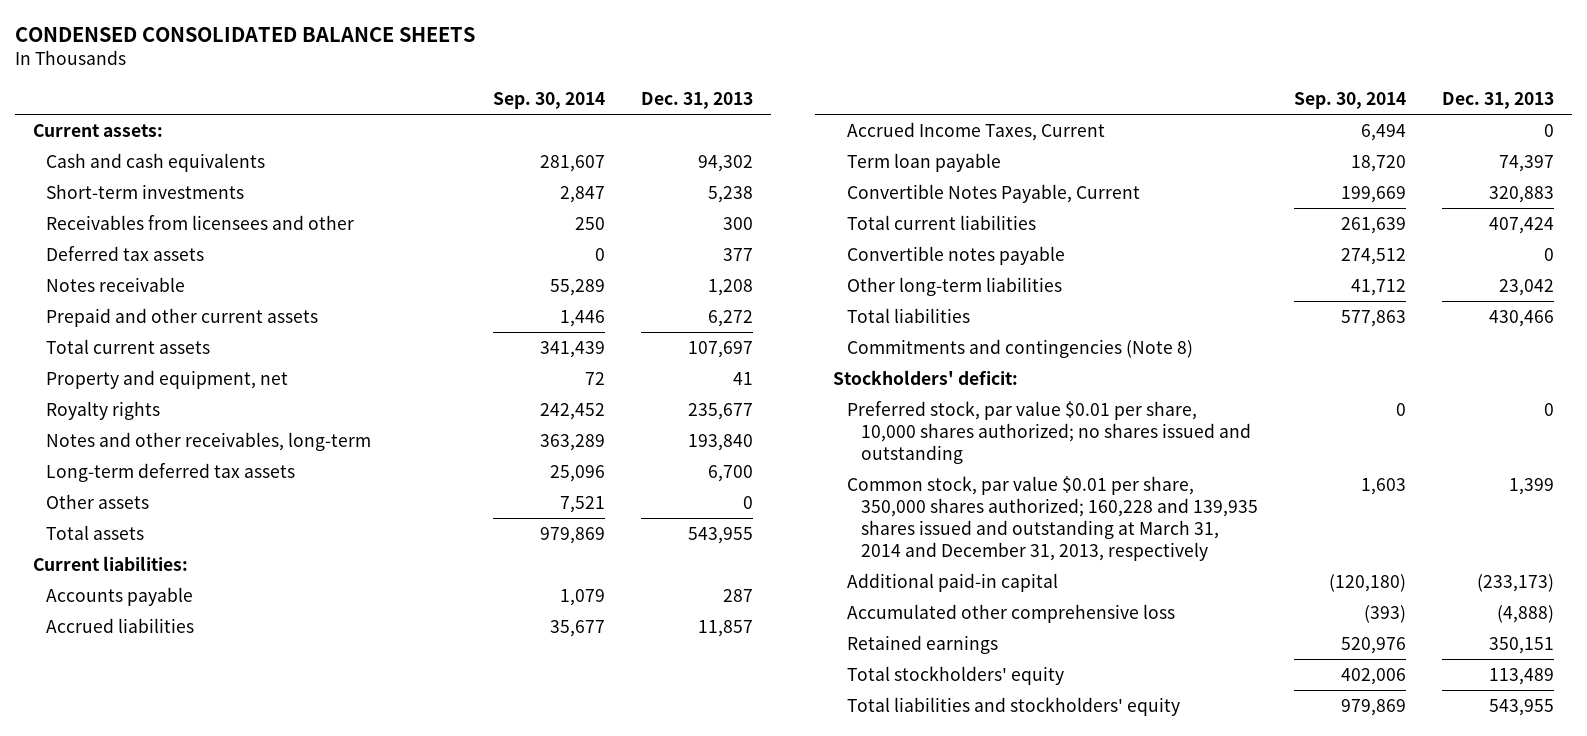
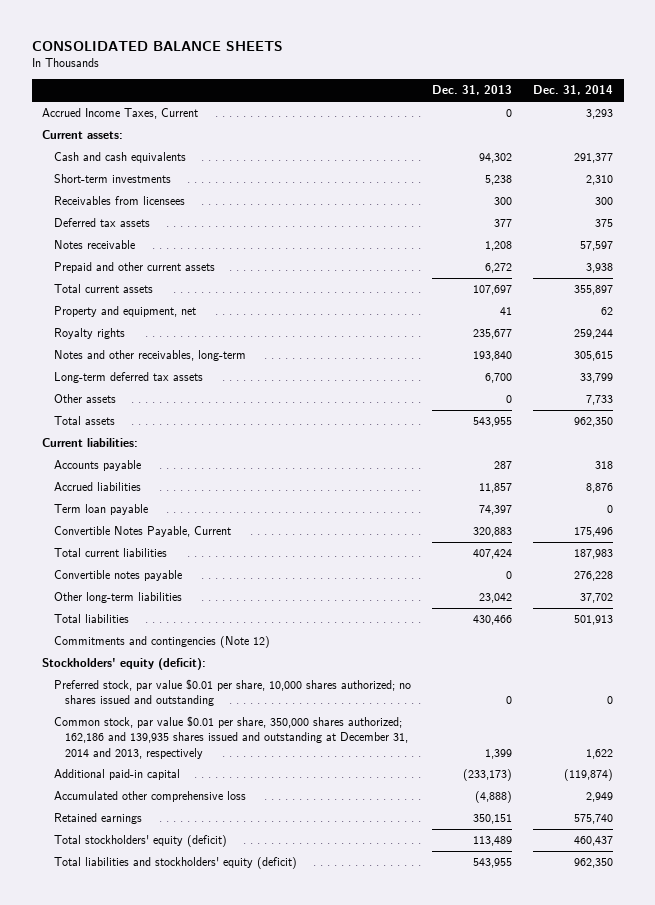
- CONDENSED CONSOLIDATED BALANCE SHEETS
+ CONSOLIDATED BALANCE SHEETS
- | Sep. 30, 2014 | Dec. 31, 2013
+ | Dec. 31, 2013 | Dec. 31, 2014
moved up: Accrued Income Taxes, Current | 0 | 3,293
- Receivables from licensees and other | 250 | 300
+ Receivables from licensees | 300 | 300
- Commitments and contingencies (Note 8)
- Stockholders' deficit:
+ Commitments and contingencies (Note 12)
+ Stockholders' equity (deficit):
- Common stock, par value $0.01 per share, 350,000 shares authorized; 160,228 and 139,935 shares issued and outstanding at March 31, 2014 and December 31, 2013, respectively | 1,603 | 1,399
+ Common stock, par value $0.01 per share, 350,000 shares authorized; 162,186 and 139,935 shares issued and outstanding at December 31, 2014 and 2013, respectively | 1,399 | 1,622
- Total stockholders' equity | 402,006 | 113,489
- Total liabilities and stockholders' equity | 979,869 | 543,955
+ Total stockholders' equity (deficit) | 113,489 | 460,437
+ Total liabilities and stockholders' equity (deficit) | 543,955 | 962,350

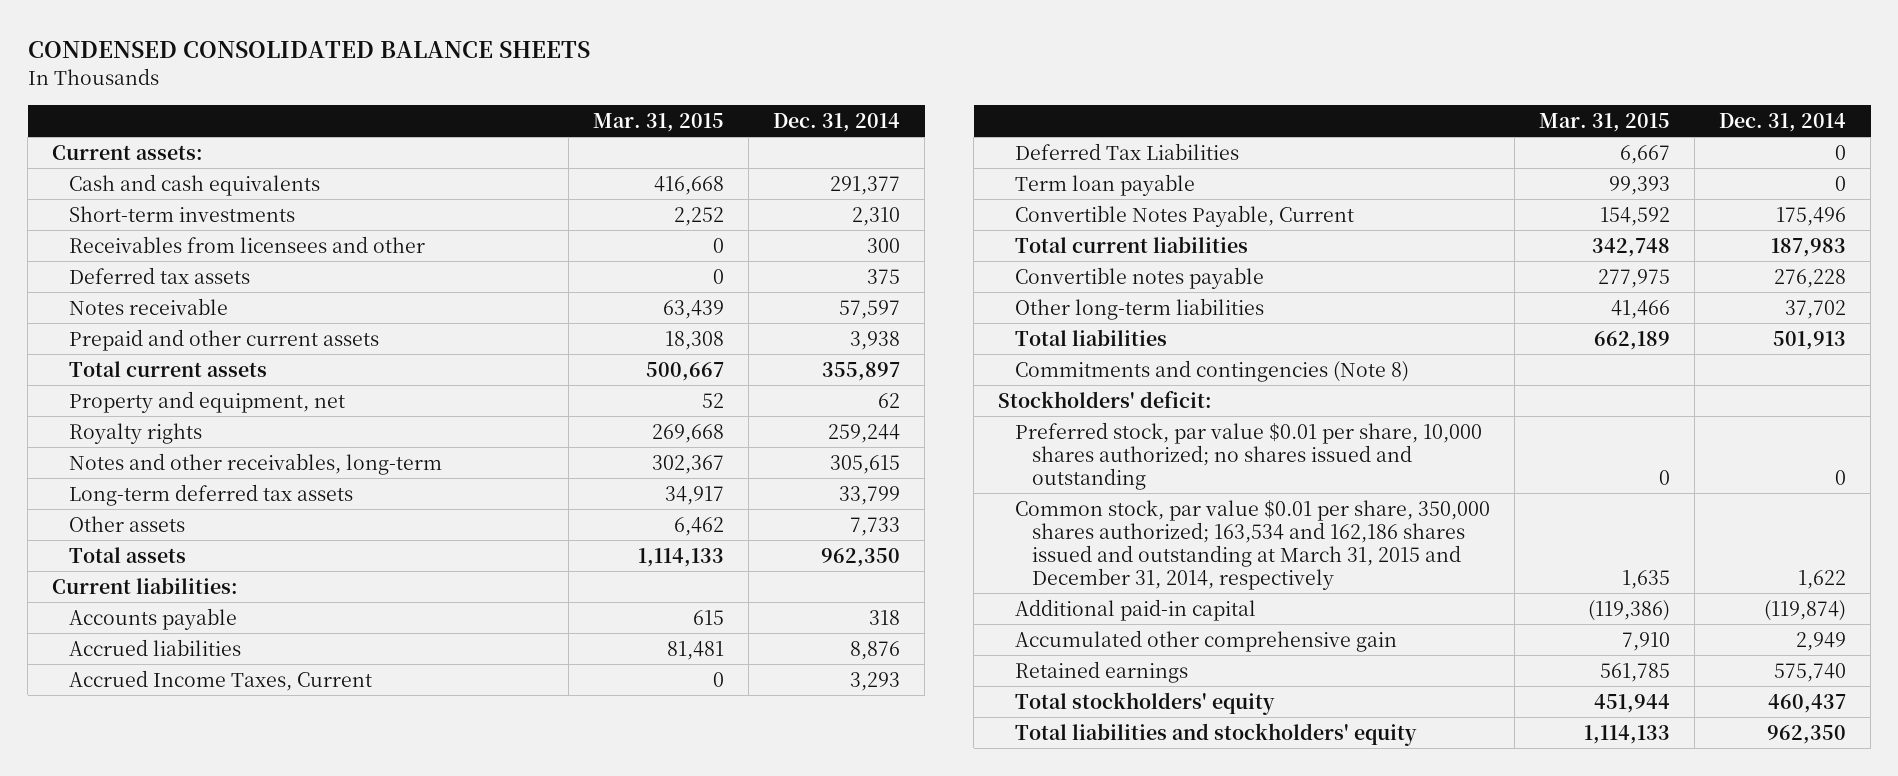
- CONSOLIDATED BALANCE SHEETS
+ CONDENSED CONSOLIDATED BALANCE SHEETS
- | Dec. 31, 2013 | Dec. 31, 2014
+ | Mar. 31, 2015 | Dec. 31, 2014
- Receivables from licensees | 300 | 300
+ Receivables from licensees and other | 0 | 300
moved down: Accrued Income Taxes, Current | 0 | 3,293
+ Deferred Tax Liabilities | 6,667 | 0
- Commitments and contingencies (Note 12)
- Stockholders' equity (deficit):
+ Commitments and contingencies (Note 8)
+ Stockholders' deficit:
- Common stock, par value $0.01 per share, 350,000 shares authorized; 162,186 and 139,935 shares issued and outstanding at December 31, 2014 and 2013, respectively | 1,399 | 1,622
+ Common stock, par value $0.01 per share, 350,000 shares authorized; 163,534 and 162,186 shares issued and outstanding at March 31, 2015 and December 31, 2014, respectively | 1,635 | 1,622
- Accumulated other comprehensive loss | (4,888) | 2,949
+ Accumulated other comprehensive gain | 7,910 | 2,949
- Total stockholders' equity (deficit) | 113,489 | 460,437
- Total liabilities and stockholders' equity (deficit) | 543,955 | 962,350
+ Total stockholders' equity | 451,944 | 460,437
+ Total liabilities and stockholders' equity | 1,114,133 | 962,350

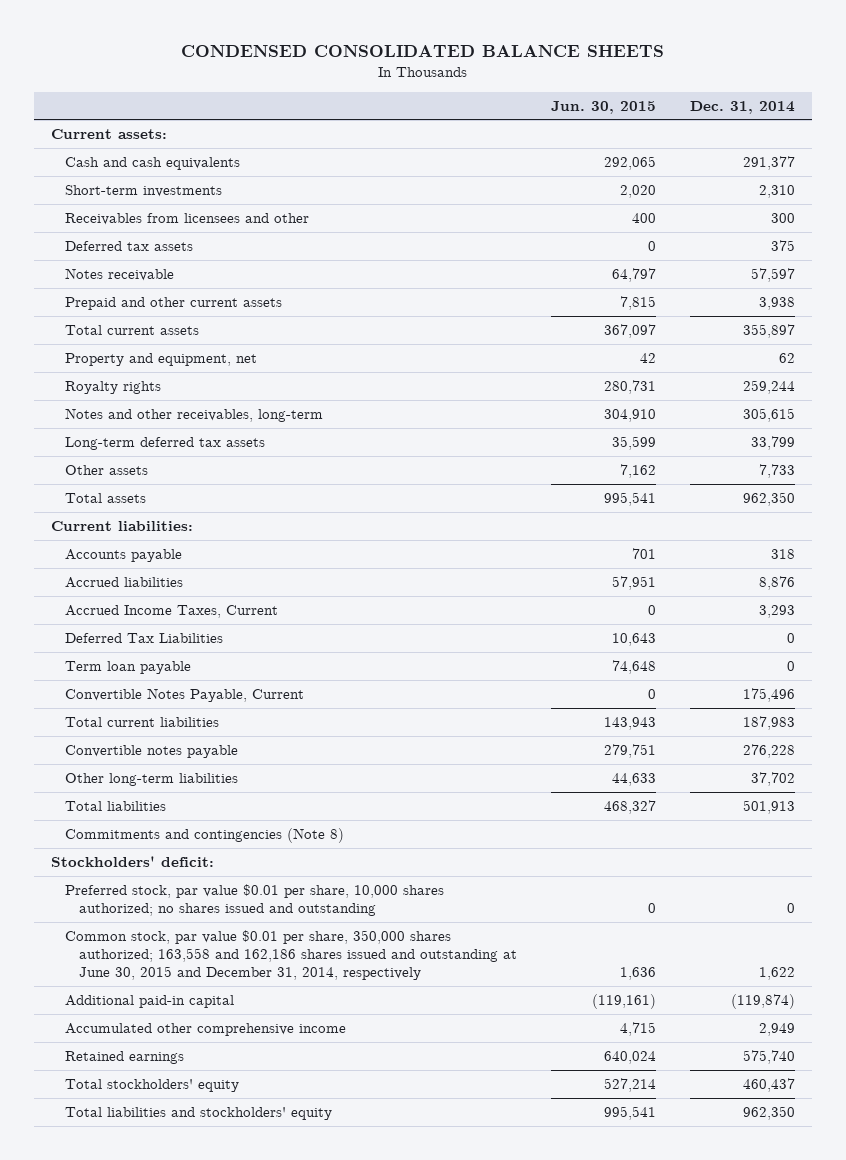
- | Mar. 31, 2015 | Dec. 31, 2014
+ | Jun. 30, 2015 | Dec. 31, 2014
- Common stock, par value $0.01 per share, 350,000 shares authorized; 163,534 and 162,186 shares issued and outstanding at March 31, 2015 and December 31, 2014, respectively | 1,635 | 1,622
+ Common stock, par value $0.01 per share, 350,000 shares authorized; 163,558 and 162,186 shares issued and outstanding at June 30, 2015 and December 31, 2014, respectively | 1,636 | 1,622
- Accumulated other comprehensive gain | 7,910 | 2,949
+ Accumulated other comprehensive income | 4,715 | 2,949

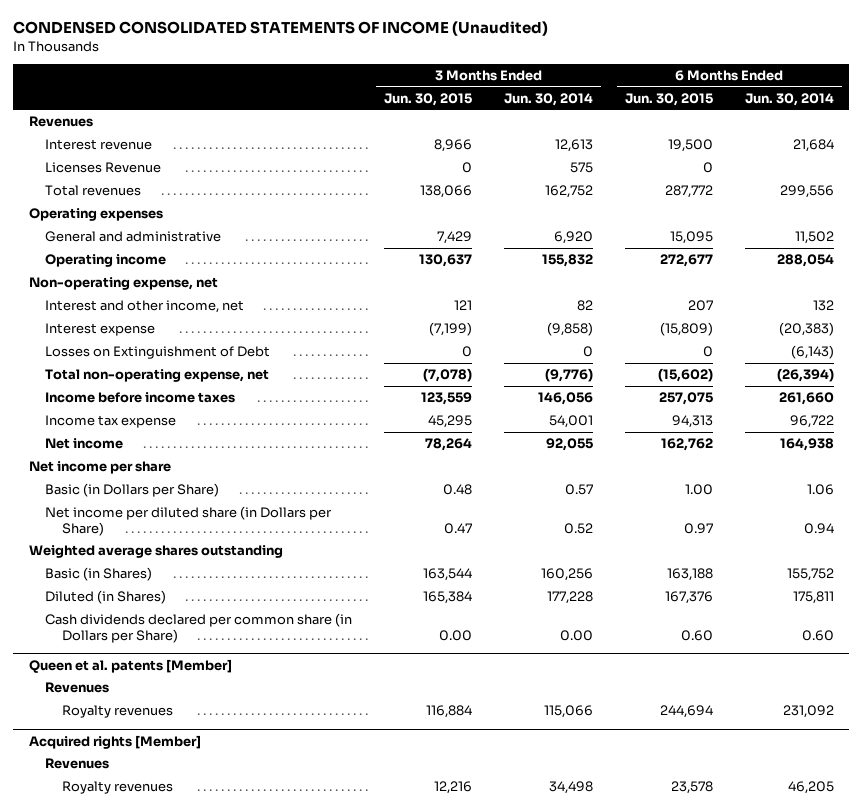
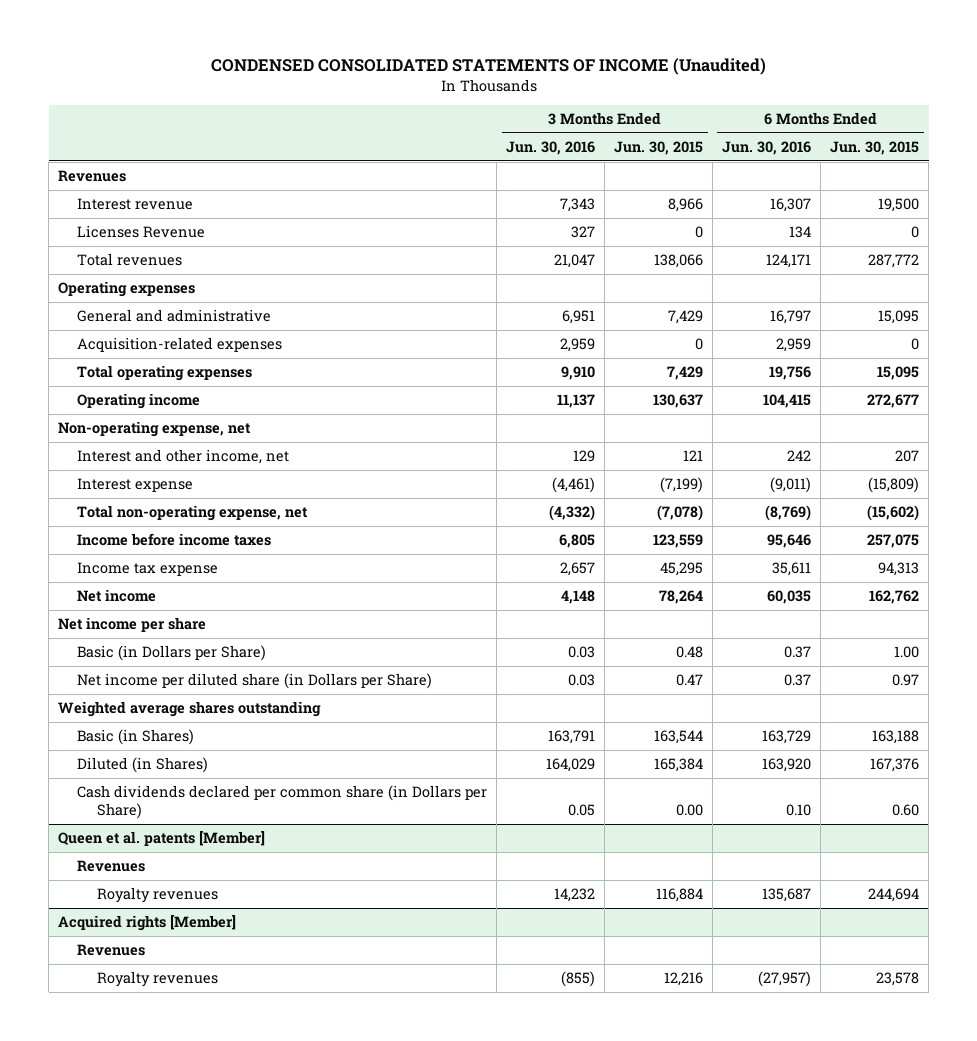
- | 3 Months Ended Jun. 30, 2015 | 3 Months Ended Jun. 30, 2014 | 6 Months Ended Jun. 30, 2015 | 6 Months Ended Jun. 30, 2014
+ | 3 Months Ended Jun. 30, 2016 | 3 Months Ended Jun. 30, 2015 | 6 Months Ended Jun. 30, 2016 | 6 Months Ended Jun. 30, 2015
+ Acquisition-related expenses | 2,959 | 0 | 2,959 | 0
+ Total operating expenses | 9,910 | 7,429 | 19,756 | 15,095
- Losses on Extinguishment of Debt | 0 | 0 | 0 | (6,143)

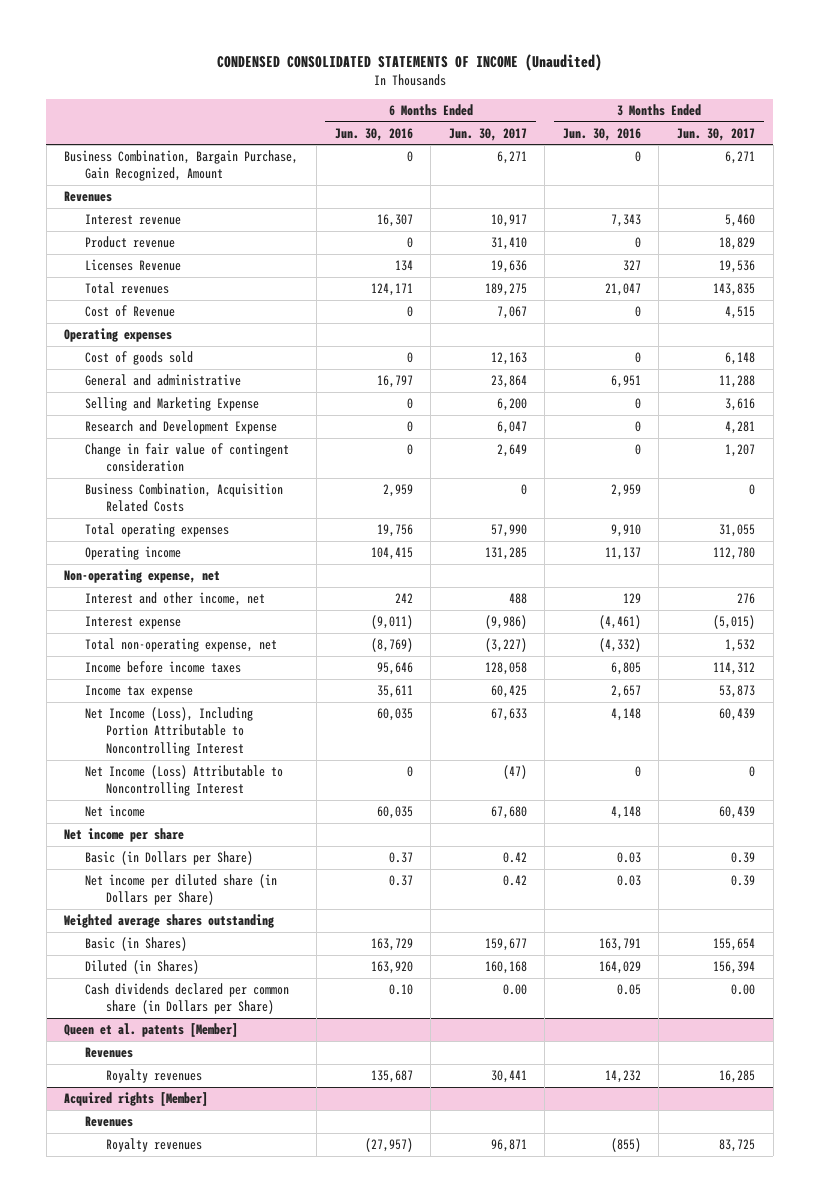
- | 3 Months Ended Jun. 30, 2016 | 3 Months Ended Jun. 30, 2015 | 6 Months Ended Jun. 30, 2016 | 6 Months Ended Jun. 30, 2015
+ | 6 Months Ended Jun. 30, 2016 | 6 Months Ended Jun. 30, 2017 | 3 Months Ended Jun. 30, 2016 | 3 Months Ended Jun. 30, 2017
+ Business Combination, Bargain Purchase, Gain Recognized, Amount | 0 | 6,271 | 0 | 6,271
+ Product revenue | 0 | 31,410 | 0 | 18,829
+ Cost of Revenue | 0 | 7,067 | 0 | 4,515
+ Cost of goods sold | 0 | 12,163 | 0 | 6,148
- Acquisition-related expenses | 2,959 | 0 | 2,959 | 0
+ Selling and Marketing Expense | 0 | 6,200 | 0 | 3,616
+ Research and Development Expense | 0 | 6,047 | 0 | 4,281
+ Change in fair value of contingent consideration | 0 | 2,649 | 0 | 1,207
+ Business Combination, Acquisition Related Costs | 2,959 | 0 | 2,959 | 0
+ Net Income (Loss), Including Portion Attributable to Noncontrolling Interest | 60,035 | 67,633 | 4,148 | 60,439
+ Net Income (Loss) Attributable to Noncontrolling Interest | 0 | (47) | 0 | 0

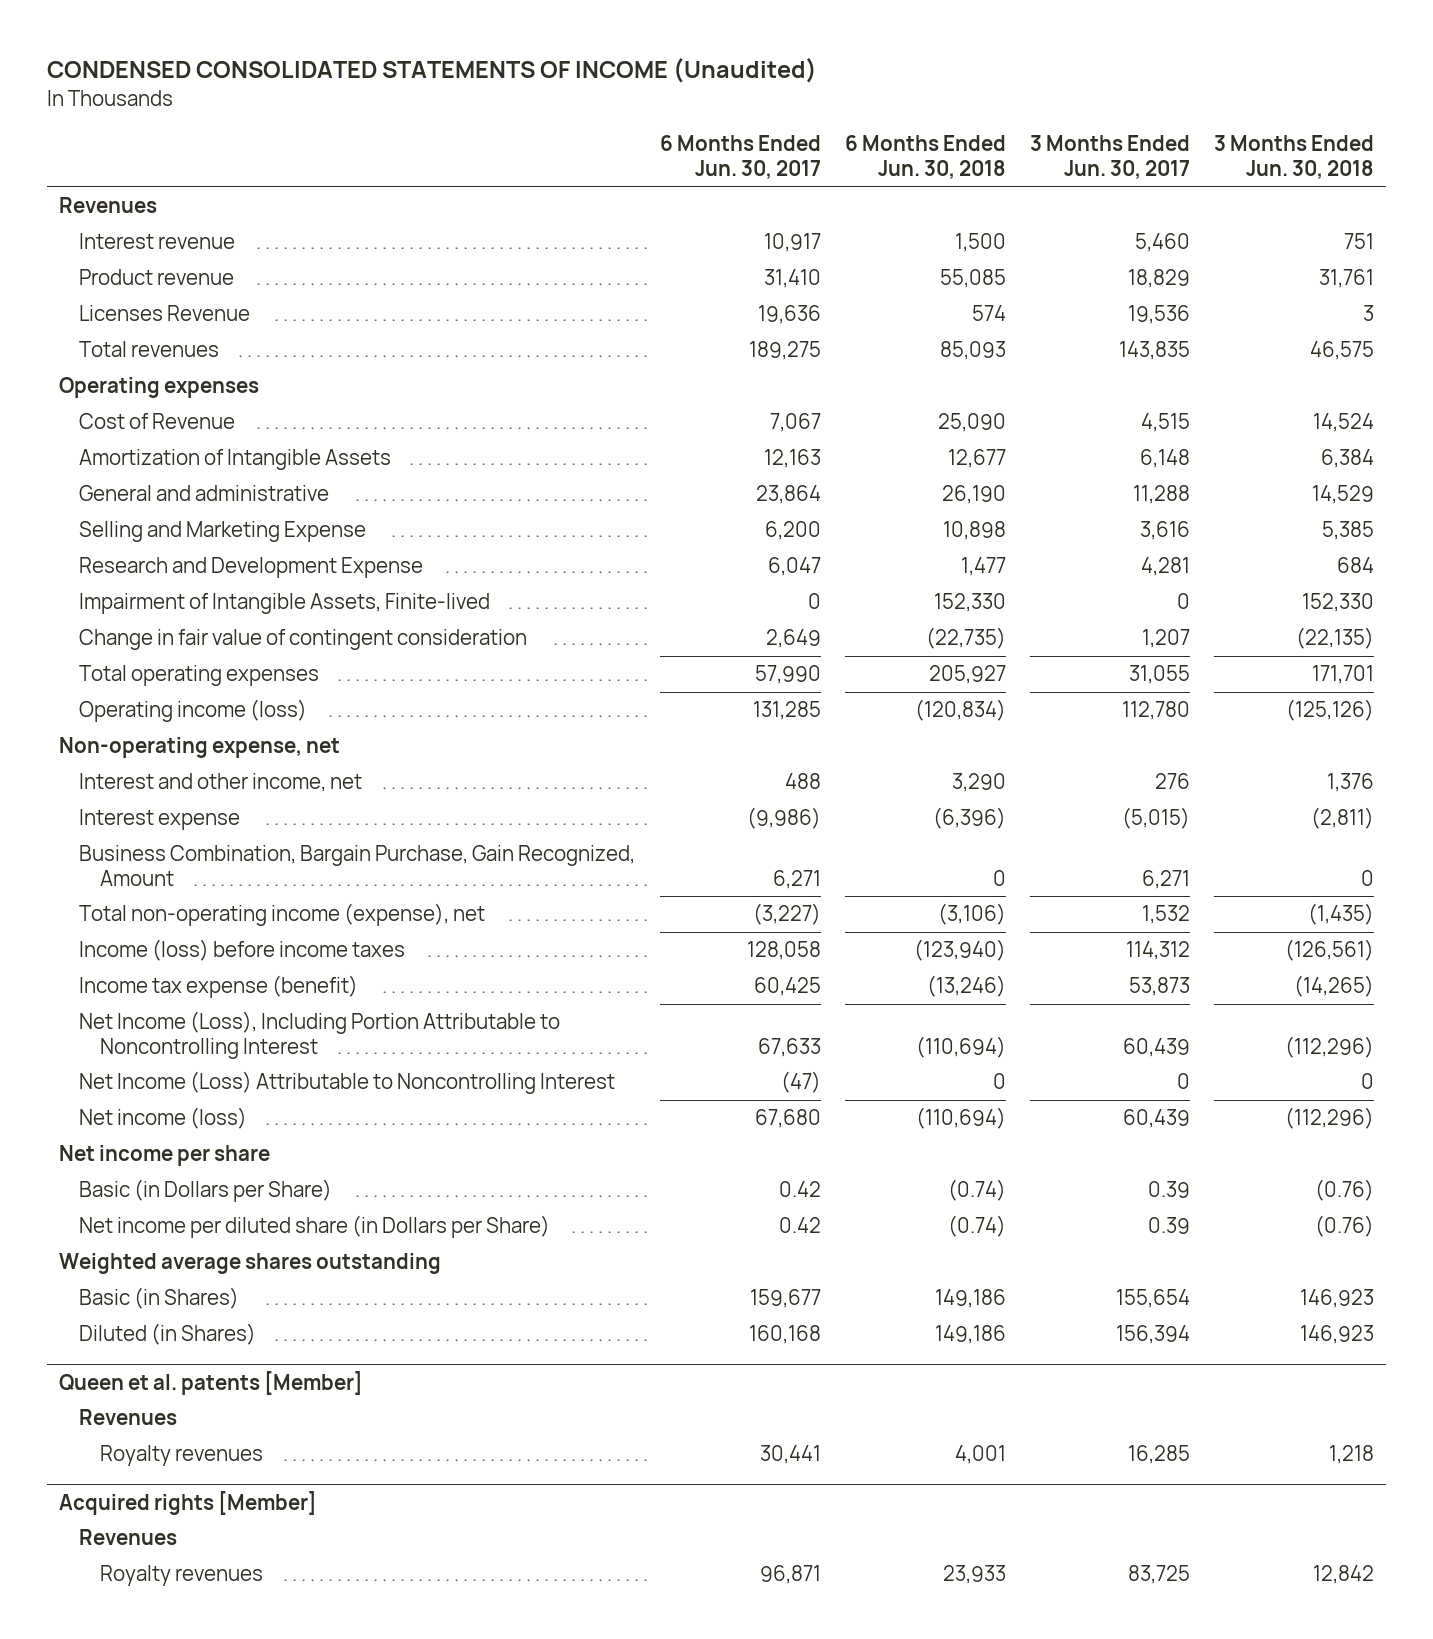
- | 6 Months Ended Jun. 30, 2016 | 6 Months Ended Jun. 30, 2017 | 3 Months Ended Jun. 30, 2016 | 3 Months Ended Jun. 30, 2017
+ | 6 Months Ended Jun. 30, 2017 | 6 Months Ended Jun. 30, 2018 | 3 Months Ended Jun. 30, 2017 | 3 Months Ended Jun. 30, 2018
- Cost of goods sold | 0 | 12,163 | 0 | 6,148
moved down: Cost of Revenue | 7,067 | 25,090 | 4,515 | 14,524
+ Amortization of Intangible Assets | 12,163 | 12,677 | 6,148 | 6,384
+ Impairment of Intangible Assets, Finite-lived | 0 | 152,330 | 0 | 152,330
- Business Combination, Acquisition Related Costs | 2,959 | 0 | 2,959 | 0
- Operating income | 104,415 | 131,285 | 11,137 | 112,780
+ Operating income (loss) | 131,285 | (120,834) | 112,780 | (125,126)
- Total non-operating expense, net | (8,769) | (3,227) | (4,332) | 1,532
- Income before income taxes | 95,646 | 128,058 | 6,805 | 114,312
- Income tax expense | 35,611 | 60,425 | 2,657 | 53,873
moved down: Business Combination, Bargain Purchase, Gain Recognized, Amount | 6,271 | 0 | 6,271 | 0
+ Total non-operating income (expense), net | (3,227) | (3,106) | 1,532 | (1,435)
+ Income (loss) before income taxes | 128,058 | (123,940) | 114,312 | (126,561)
+ Income tax expense (benefit) | 60,425 | (13,246) | 53,873 | (14,265)
- Net income | 60,035 | 67,680 | 4,148 | 60,439
+ Net income (loss) | 67,680 | (110,694) | 60,439 | (112,296)
- Cash dividends declared per common share (in Dollars per Share) | 0.10 | 0.00 | 0.05 | 0.00

